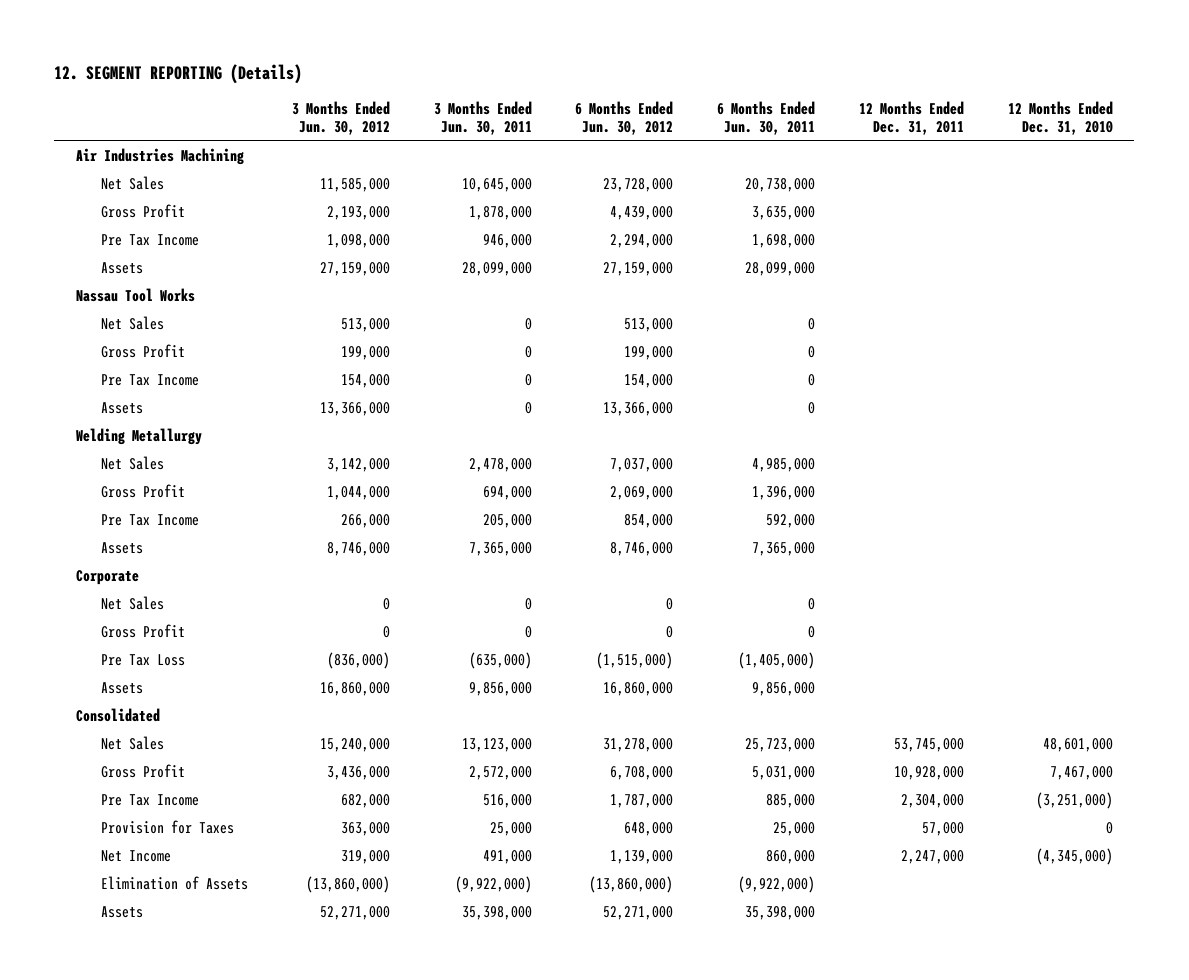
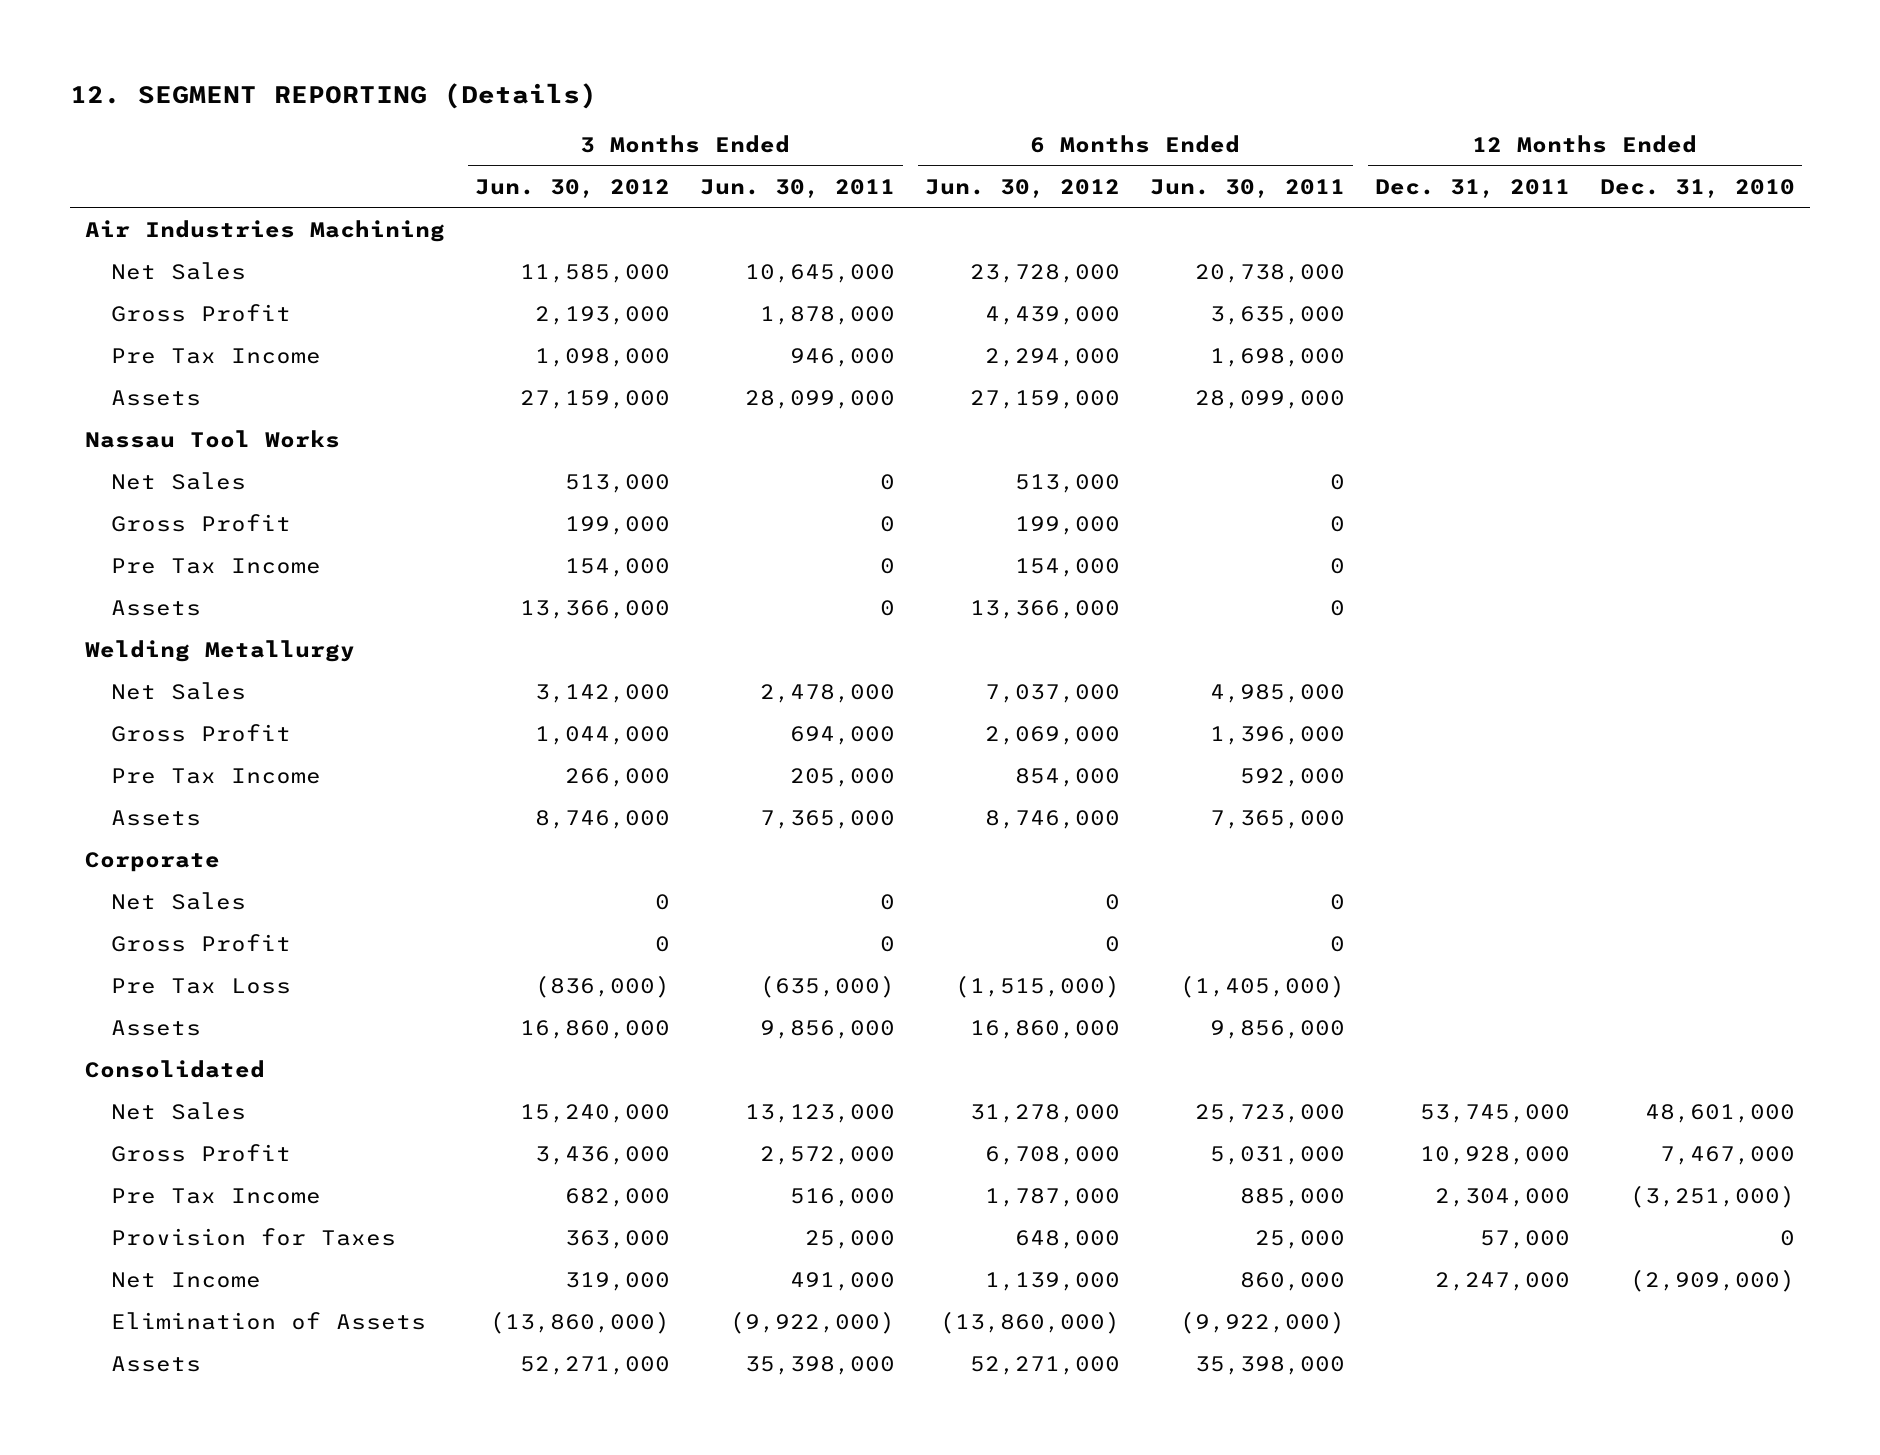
- Net Income | 319,000 | 491,000 | 1,139,000 | 860,000 | 2,247,000 | (4,345,000)
+ Net Income | 319,000 | 491,000 | 1,139,000 | 860,000 | 2,247,000 | (2,909,000)

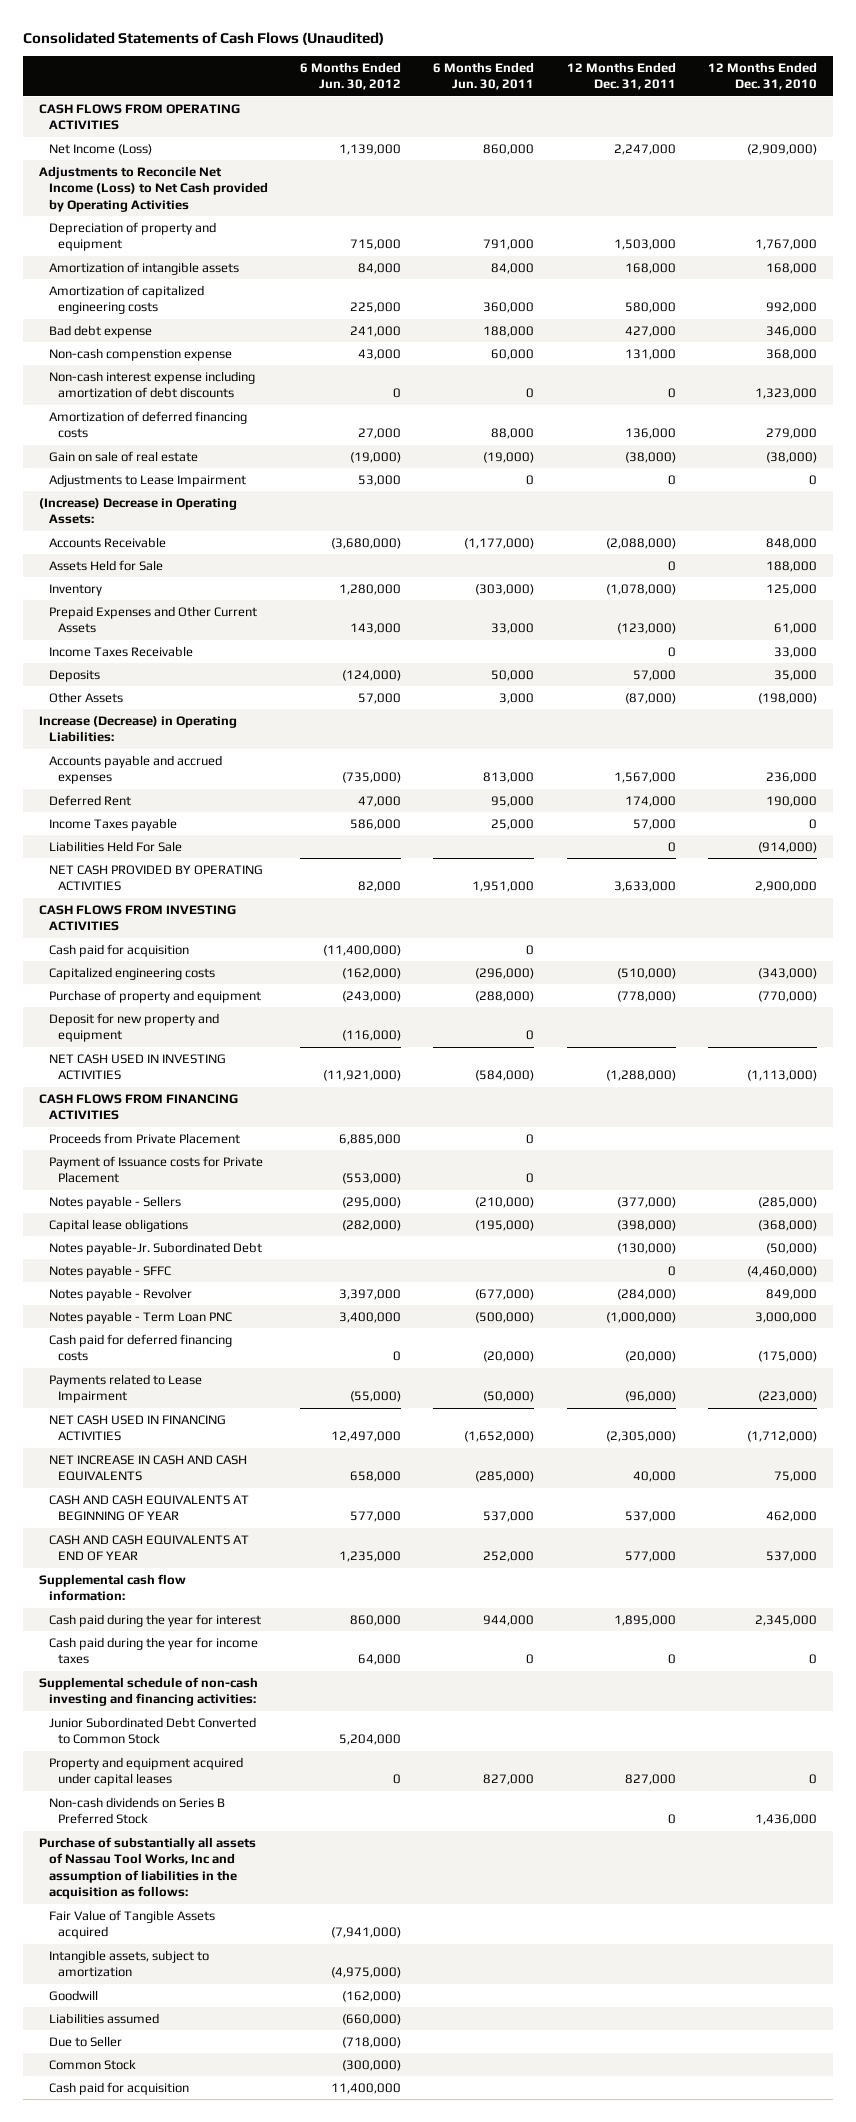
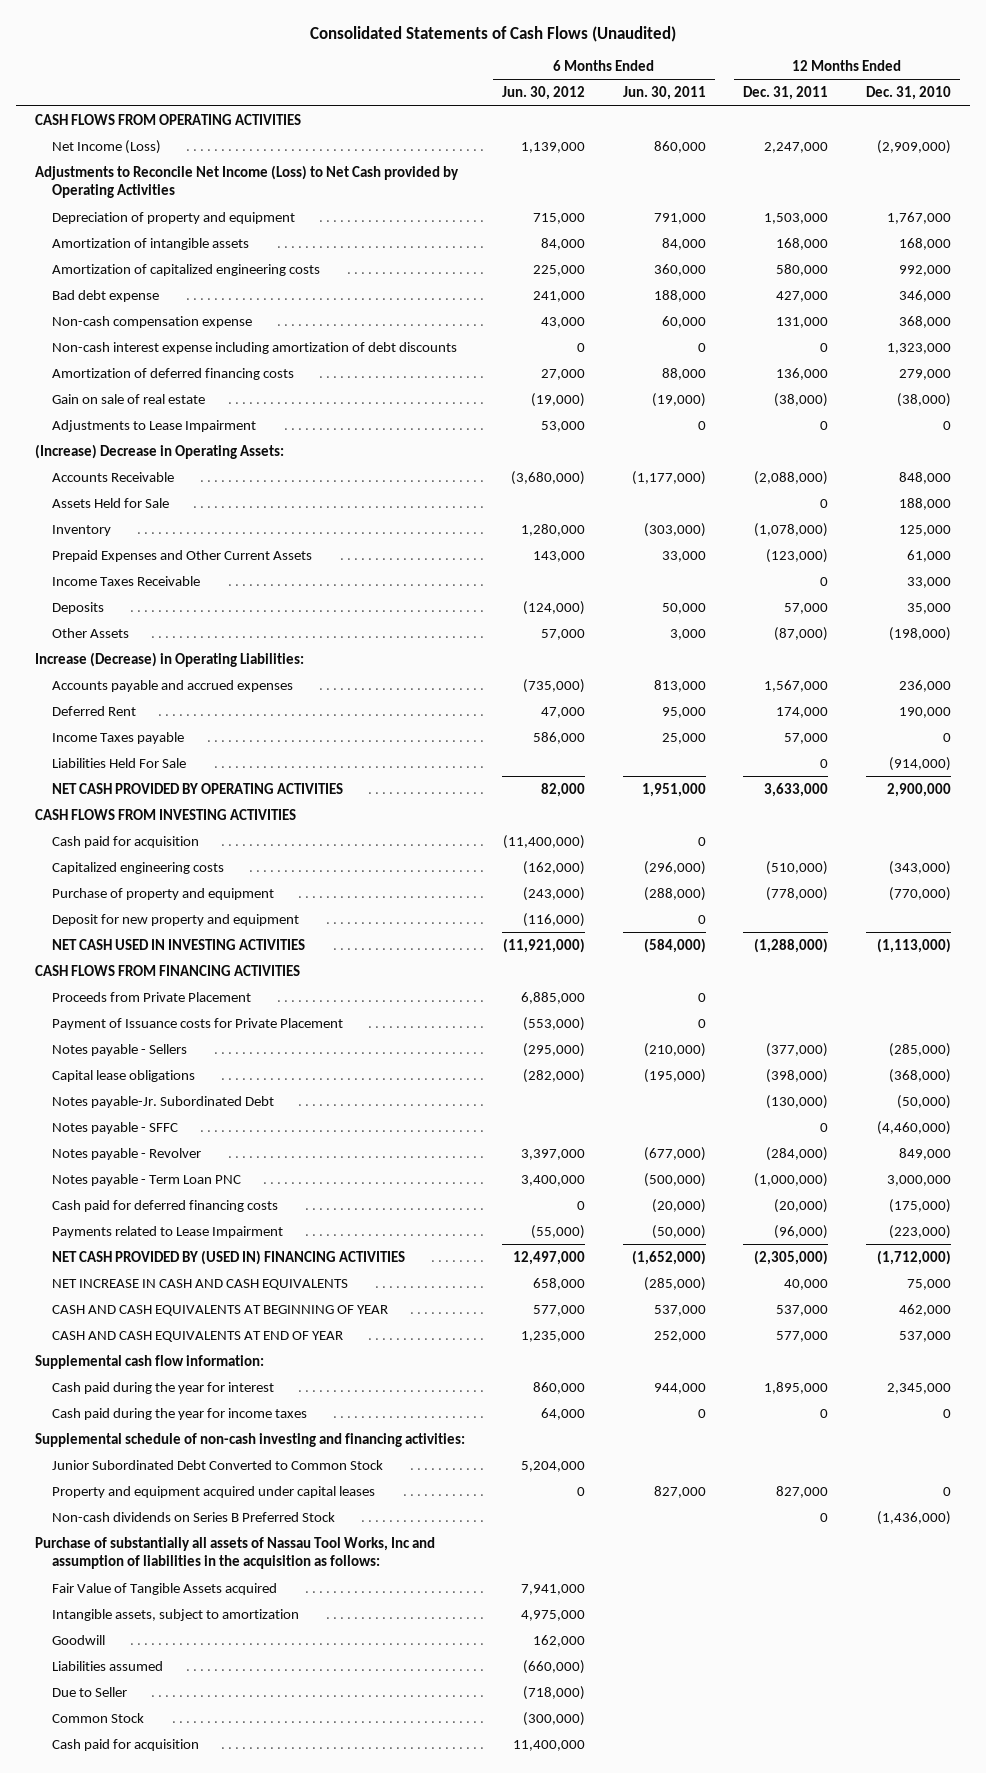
- Non-cash compenstion expense | 43,000 | 60,000 | 131,000 | 368,000
+ Non-cash compensation expense | 43,000 | 60,000 | 131,000 | 368,000
- NET CASH USED IN FINANCING ACTIVITIES | 12,497,000 | (1,652,000) | (2,305,000) | (1,712,000)
+ NET CASH PROVIDED BY (USED IN) FINANCING ACTIVITIES | 12,497,000 | (1,652,000) | (2,305,000) | (1,712,000)
- Non-cash dividends on Series B Preferred Stock | | | 0 | 1,436,000
+ Non-cash dividends on Series B Preferred Stock | | | 0 | (1,436,000)
- Fair Value of Tangible Assets acquired | (7,941,000) | | |
- Intangible assets, subject to amortization | (4,975,000) | | |
- Goodwill | (162,000) | | |
+ Fair Value of Tangible Assets acquired | 7,941,000 | | |
+ Intangible assets, subject to amortization | 4,975,000 | | |
+ Goodwill | 162,000 | | |

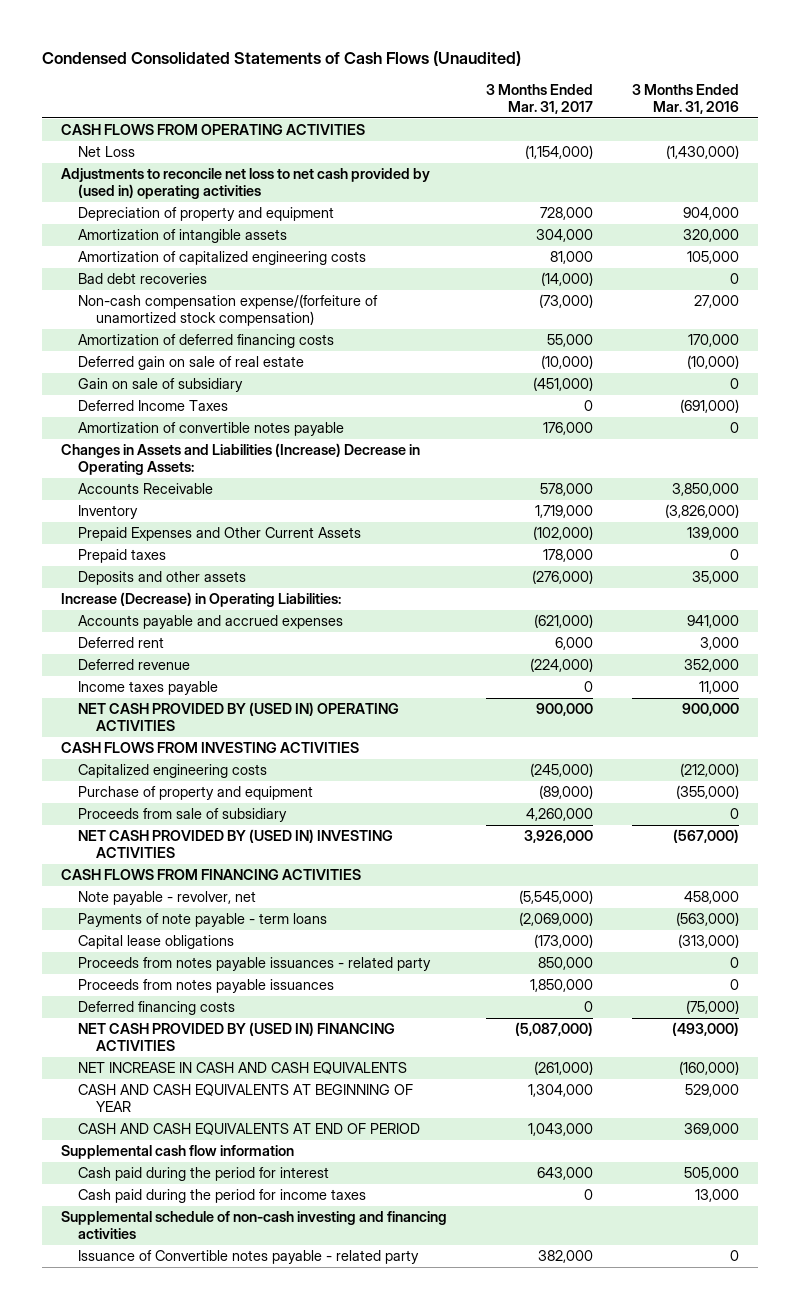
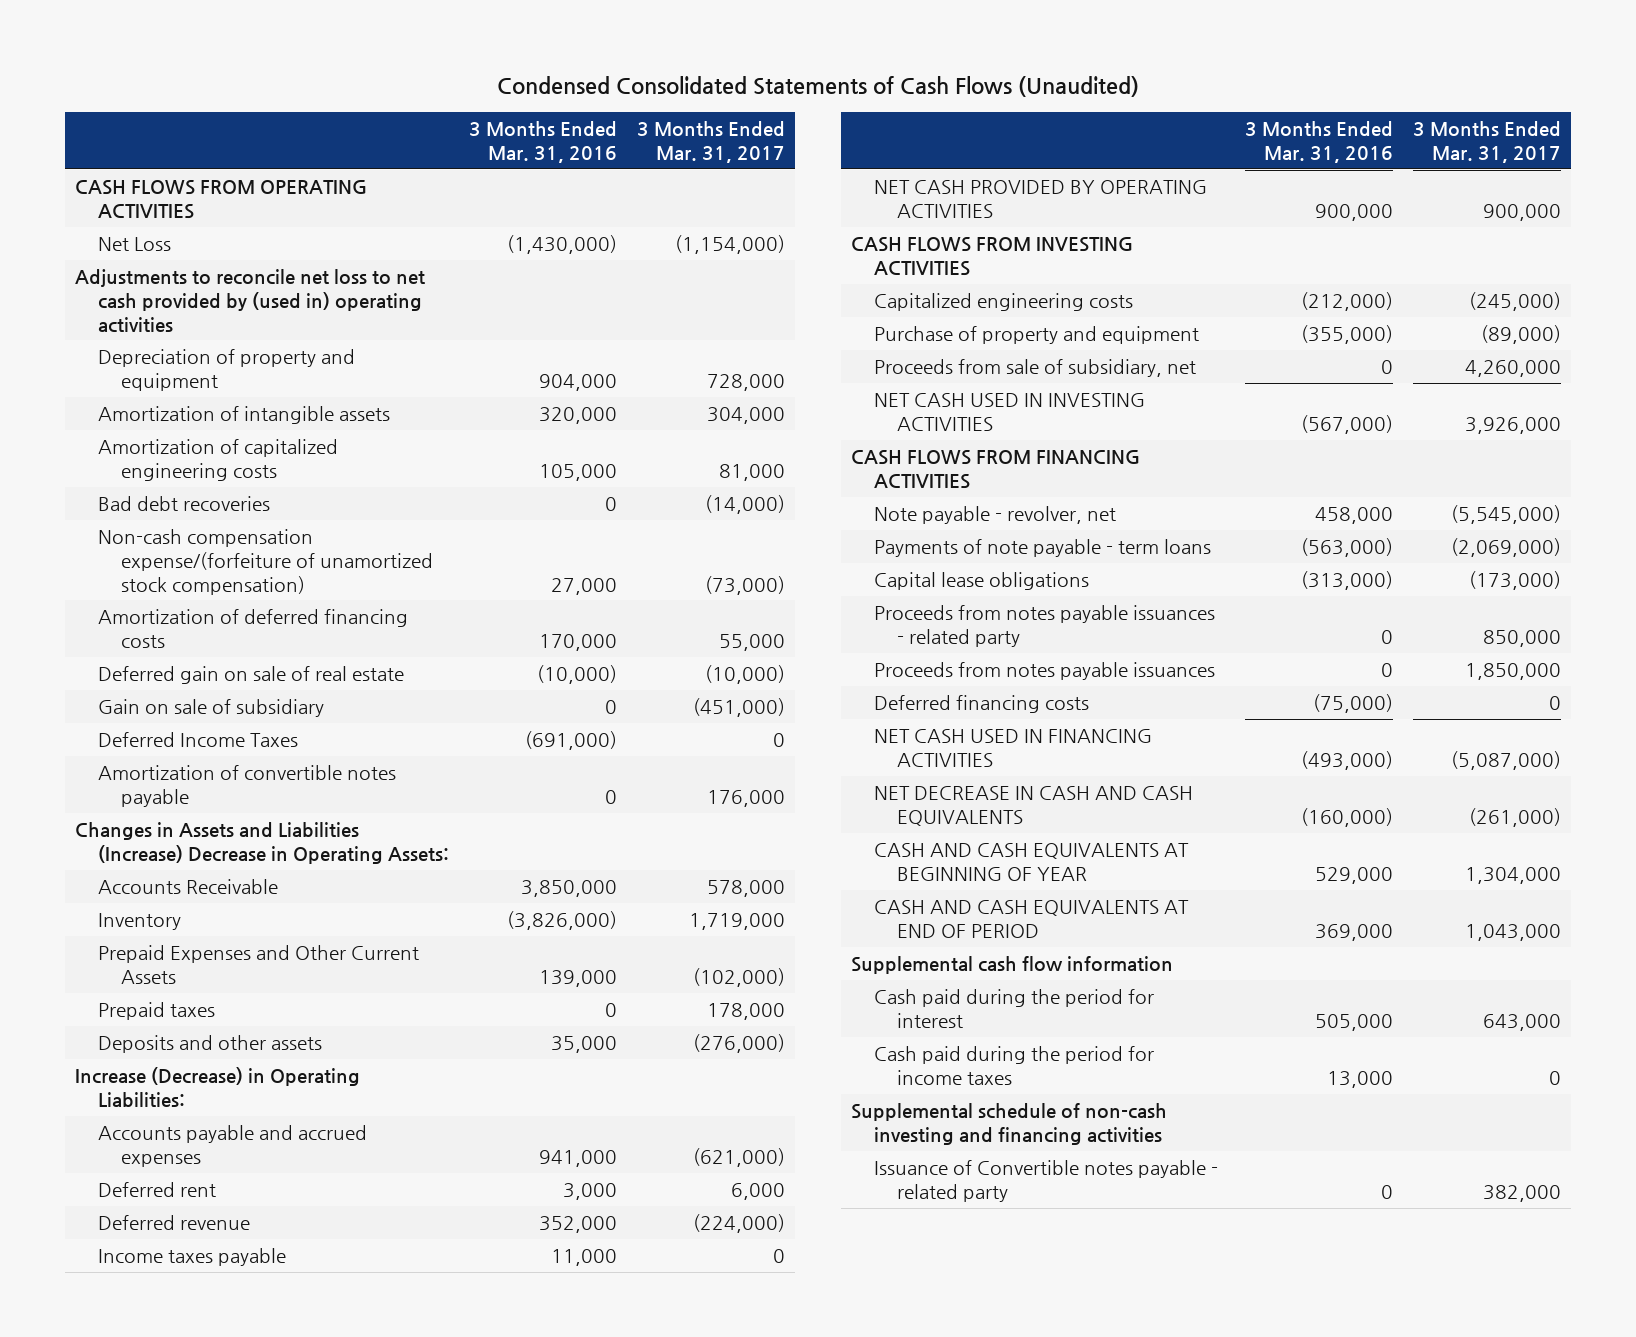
- | 3 Months Ended Mar. 31, 2017 | 3 Months Ended Mar. 31, 2016
+ | 3 Months Ended Mar. 31, 2016 | 3 Months Ended Mar. 31, 2017
- NET CASH PROVIDED BY (USED IN) OPERATING ACTIVITIES | 900,000 | 900,000
+ NET CASH PROVIDED BY OPERATING ACTIVITIES | 900,000 | 900,000
- Proceeds from sale of subsidiary | 4,260,000 | 0
- NET CASH PROVIDED BY (USED IN) INVESTING ACTIVITIES | 3,926,000 | (567,000)
+ Proceeds from sale of subsidiary, net | 0 | 4,260,000
+ NET CASH USED IN INVESTING ACTIVITIES | (567,000) | 3,926,000
- NET CASH PROVIDED BY (USED IN) FINANCING ACTIVITIES | (5,087,000) | (493,000)
- NET INCREASE IN CASH AND CASH EQUIVALENTS | (261,000) | (160,000)
+ NET CASH USED IN FINANCING ACTIVITIES | (493,000) | (5,087,000)
+ NET DECREASE IN CASH AND CASH EQUIVALENTS | (160,000) | (261,000)

